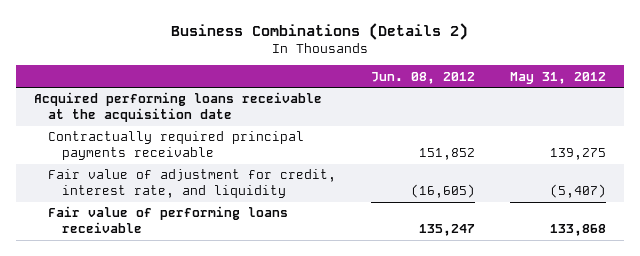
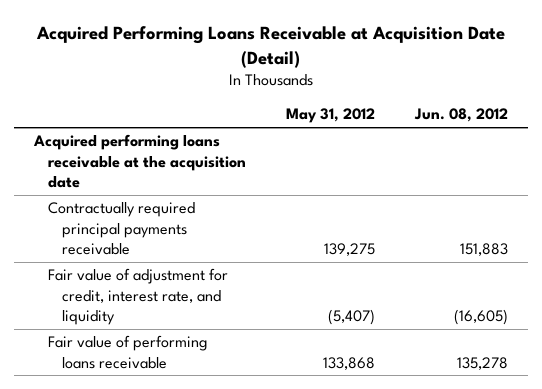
- Business Combinations (Details 2)
+ Acquired Performing Loans Receivable at Acquisition Date (Detail)
- | Jun. 08, 2012 | May 31, 2012
+ | May 31, 2012 | Jun. 08, 2012
- Contractually required principal payments receivable | 151,852 | 139,275
+ Contractually required principal payments receivable | 139,275 | 151,883
- Fair value of performing loans receivable | 135,247 | 133,868
+ Fair value of performing loans receivable | 133,868 | 135,278

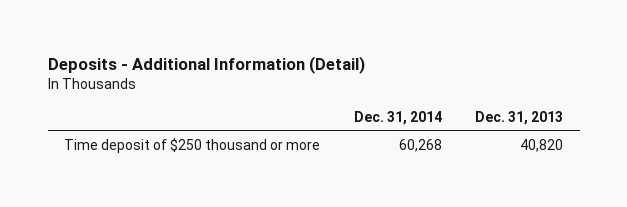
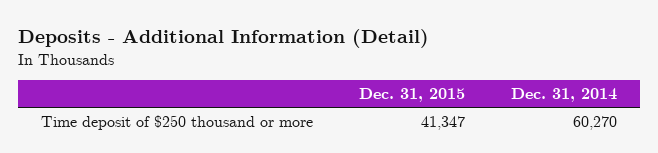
- | Dec. 31, 2014 | Dec. 31, 2013
+ | Dec. 31, 2015 | Dec. 31, 2014
- Time deposit of $250 thousand or more | 60,268 | 40,820
+ Time deposit of $250 thousand or more | 41,347 | 60,270

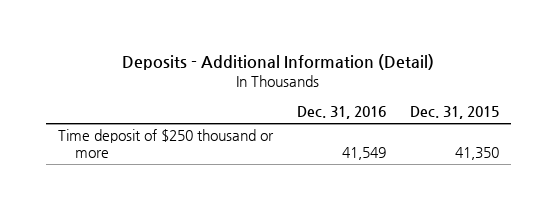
- | Dec. 31, 2015 | Dec. 31, 2014
+ | Dec. 31, 2016 | Dec. 31, 2015
- Time deposit of $250 thousand or more | 41,347 | 60,270
+ Time deposit of $250 thousand or more | 41,549 | 41,350

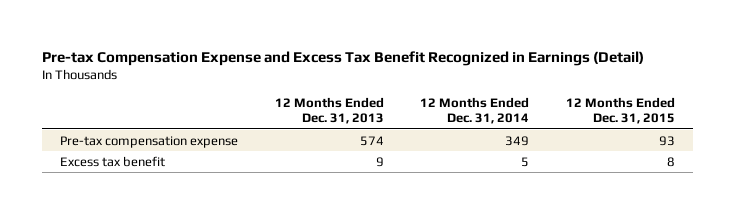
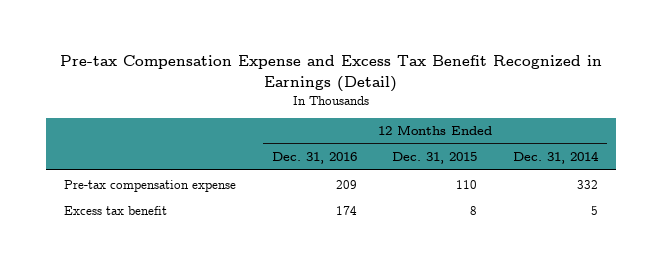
- | 12 Months Ended Dec. 31, 2013 | 12 Months Ended Dec. 31, 2014 | 12 Months Ended Dec. 31, 2015
+ | 12 Months Ended Dec. 31, 2016 | 12 Months Ended Dec. 31, 2015 | 12 Months Ended Dec. 31, 2014
- Pre-tax compensation expense | 574 | 349 | 93
+ Pre-tax compensation expense | 209 | 110 | 332

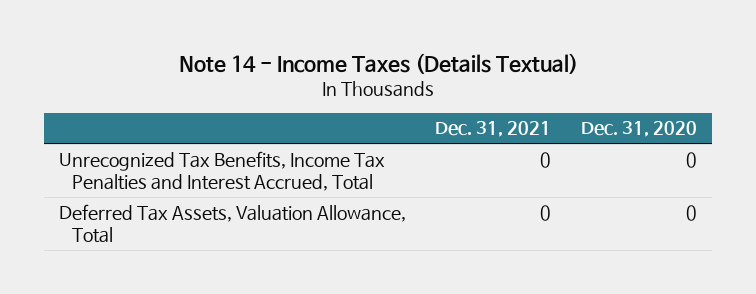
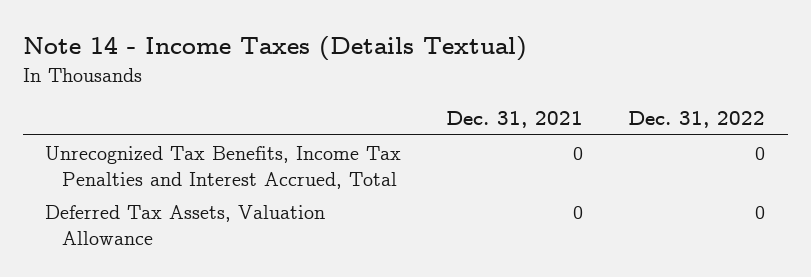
- | Dec. 31, 2021 | Dec. 31, 2020
+ | Dec. 31, 2021 | Dec. 31, 2022
- Deferred Tax Assets, Valuation Allowance, Total | 0 | 0
+ Deferred Tax Assets, Valuation Allowance | 0 | 0

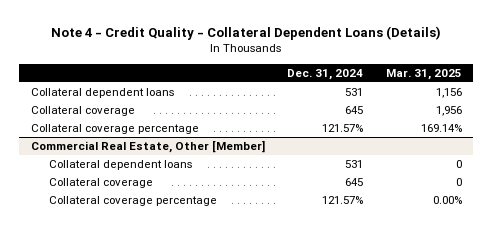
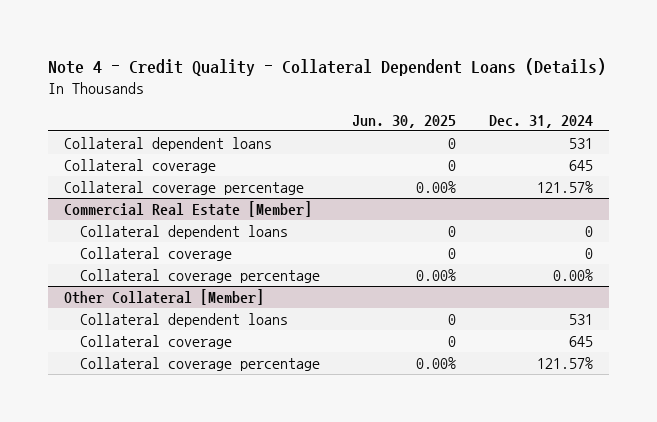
- | Dec. 31, 2024 | Mar. 31, 2025
+ | Jun. 30, 2025 | Dec. 31, 2024
- Commercial Real Estate, Other [Member]
+ Commercial Real Estate [Member]
+ Collateral dependent loans | 0 | 0
+ Collateral coverage | 0 | 0
+ Collateral coverage percentage | 0.00% | 0.00%
+ Other Collateral [Member]

